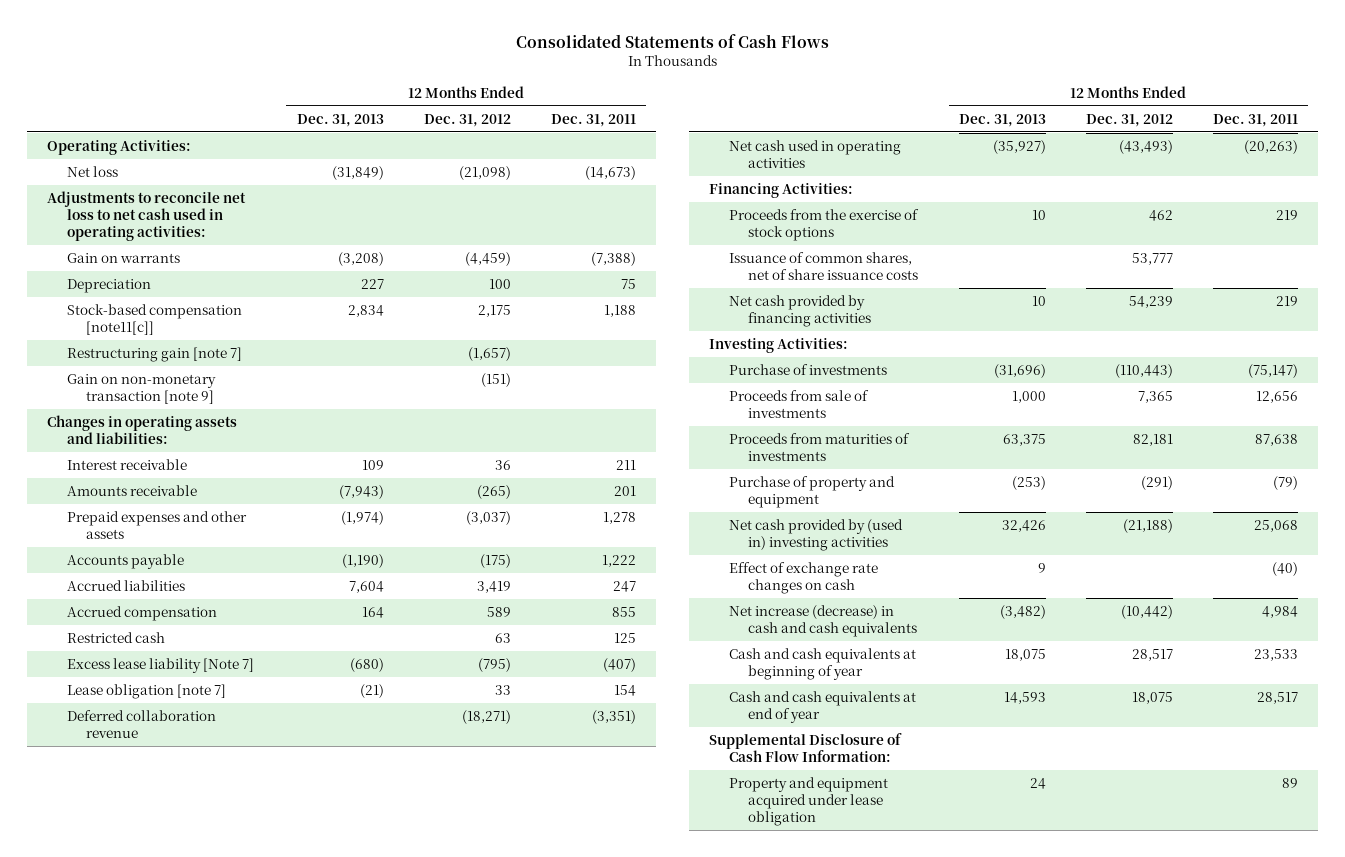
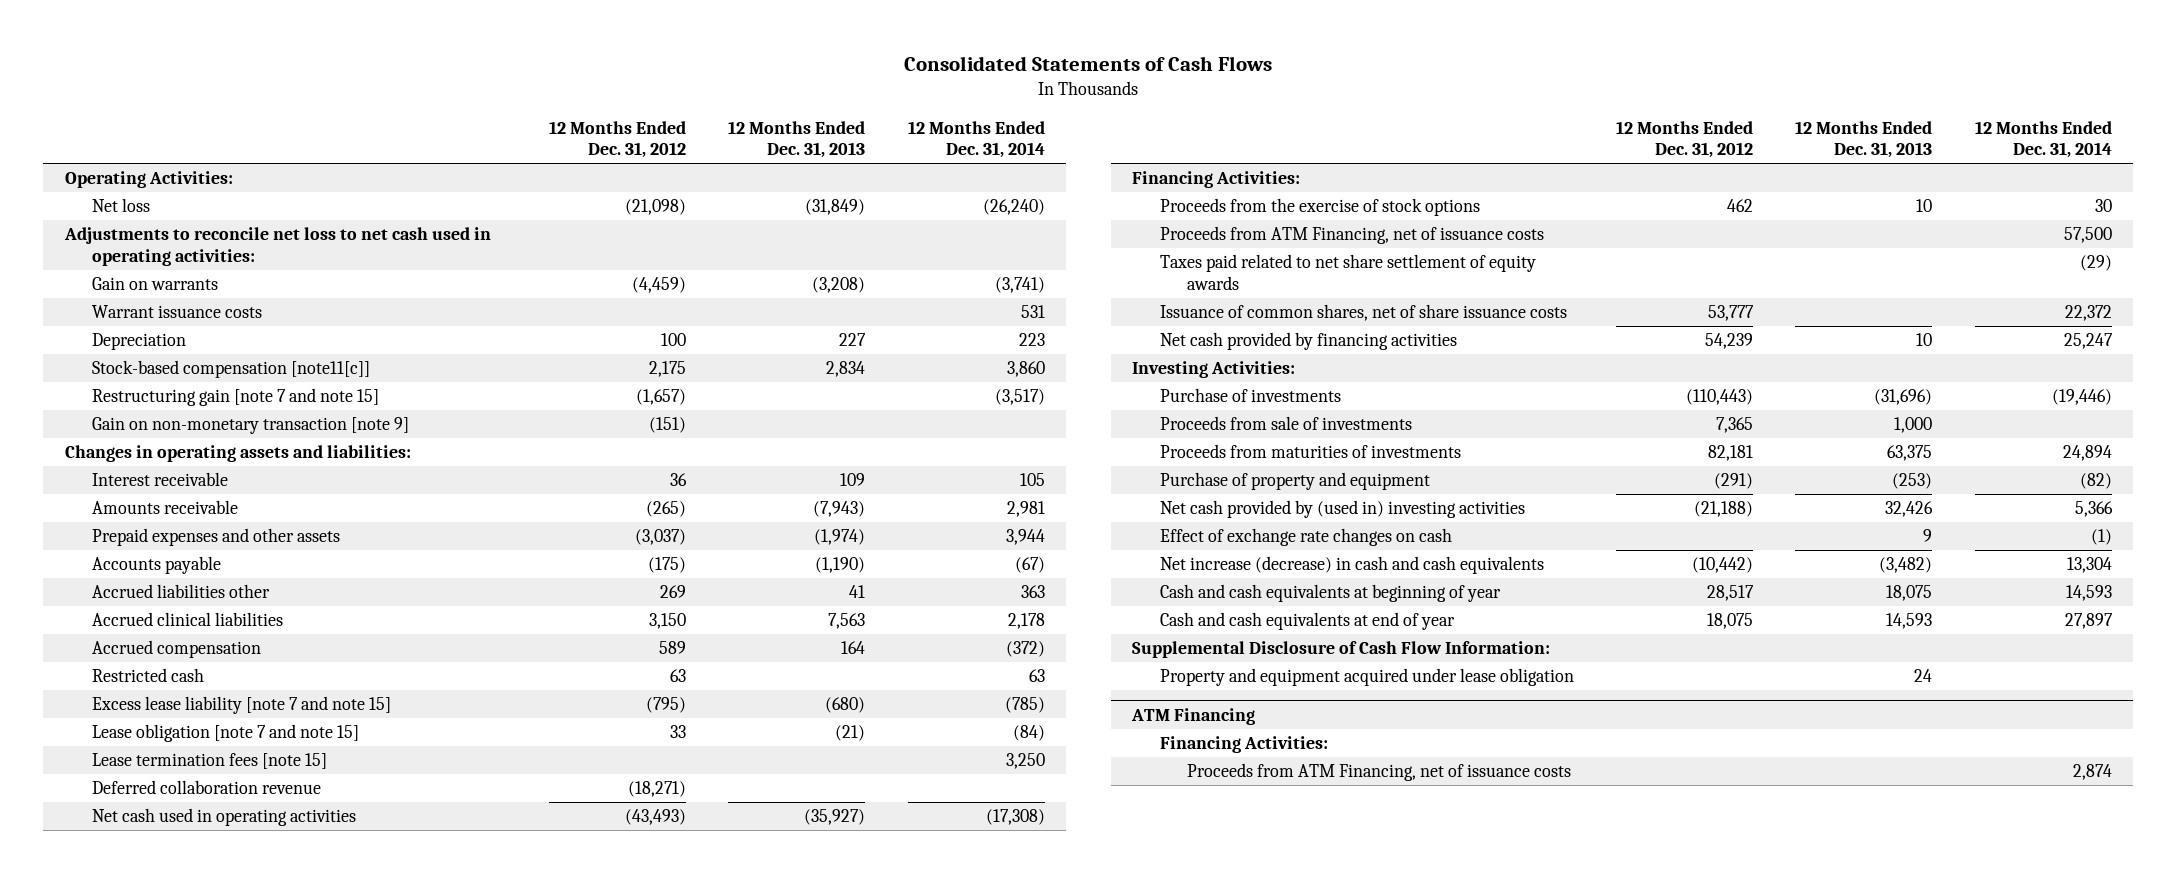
- | 12 Months Ended Dec. 31, 2013 | 12 Months Ended Dec. 31, 2012 | 12 Months Ended Dec. 31, 2011
+ | 12 Months Ended Dec. 31, 2012 | 12 Months Ended Dec. 31, 2013 | 12 Months Ended Dec. 31, 2014
+ Warrant issuance costs | | | 531
- Restructuring gain [note 7] | | (1,657) |
+ Restructuring gain [note 7 and note 15] | (1,657) | | (3,517)
- Accrued liabilities | 7,604 | 3,419 | 247
+ Accrued liabilities other | 269 | 41 | 363
+ Accrued clinical liabilities | 3,150 | 7,563 | 2,178
- Excess lease liability [Note 7] | (680) | (795) | (407)
- Lease obligation [note 7] | (21) | 33 | 154
+ Excess lease liability [note 7 and note 15] | (795) | (680) | (785)
+ Lease obligation [note 7 and note 15] | 33 | (21) | (84)
+ Lease termination fees [note 15] | | | 3,250
+ Proceeds from ATM Financing, net of issuance costs | | | 57,500
+ Taxes paid related to net share settlement of equity awards | | | (29)
+ ATM Financing
+ Financing Activities:
+ Proceeds from ATM Financing, net of issuance costs | | | 2,874

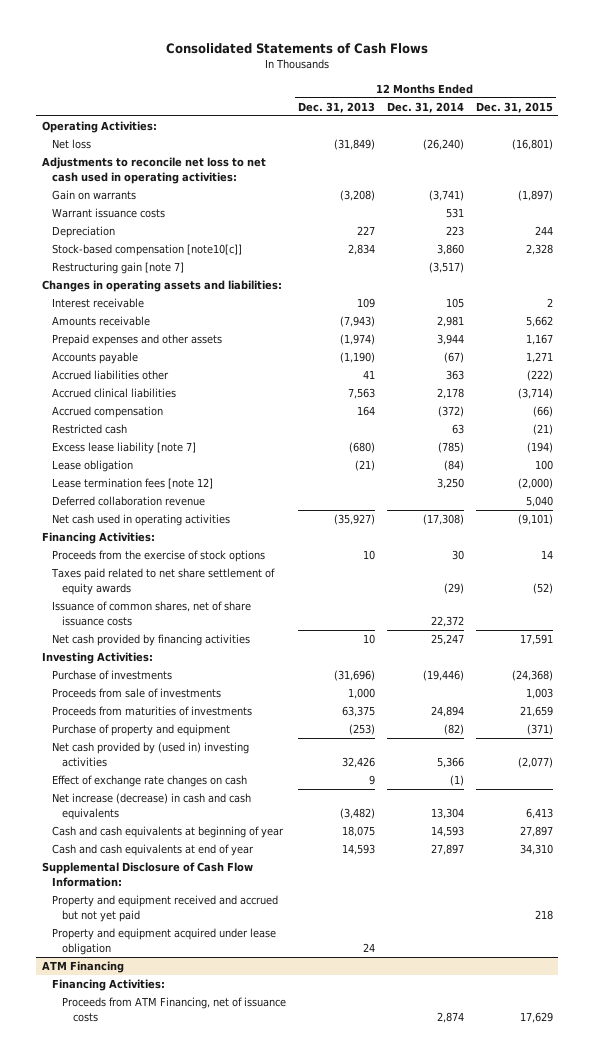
- | 12 Months Ended Dec. 31, 2012 | 12 Months Ended Dec. 31, 2013 | 12 Months Ended Dec. 31, 2014
+ | 12 Months Ended Dec. 31, 2013 | 12 Months Ended Dec. 31, 2014 | 12 Months Ended Dec. 31, 2015
- Stock-based compensation [note11[c]] | 2,175 | 2,834 | 3,860
- Restructuring gain [note 7 and note 15] | (1,657) | | (3,517)
- Gain on non-monetary transaction [note 9] | (151) | |
+ Stock-based compensation [note10[c]] | 2,834 | 3,860 | 2,328
+ Restructuring gain [note 7] | | (3,517) |
- Excess lease liability [note 7 and note 15] | (795) | (680) | (785)
- Lease obligation [note 7 and note 15] | 33 | (21) | (84)
- Lease termination fees [note 15] | | | 3,250
+ Excess lease liability [note 7] | (680) | (785) | (194)
+ Lease obligation | (21) | (84) | 100
+ Lease termination fees [note 12] | | 3,250 | (2,000)
- Proceeds from ATM Financing, net of issuance costs | | | 57,500
+ Property and equipment received and accrued but not yet paid | | | 218

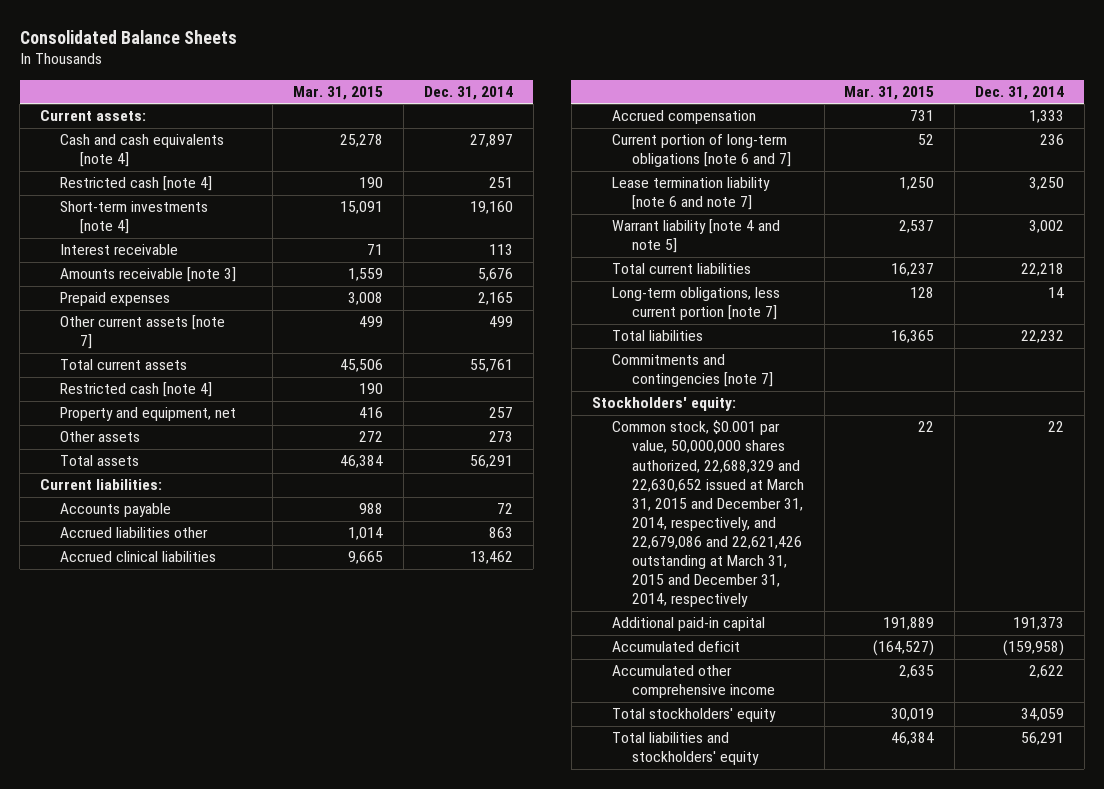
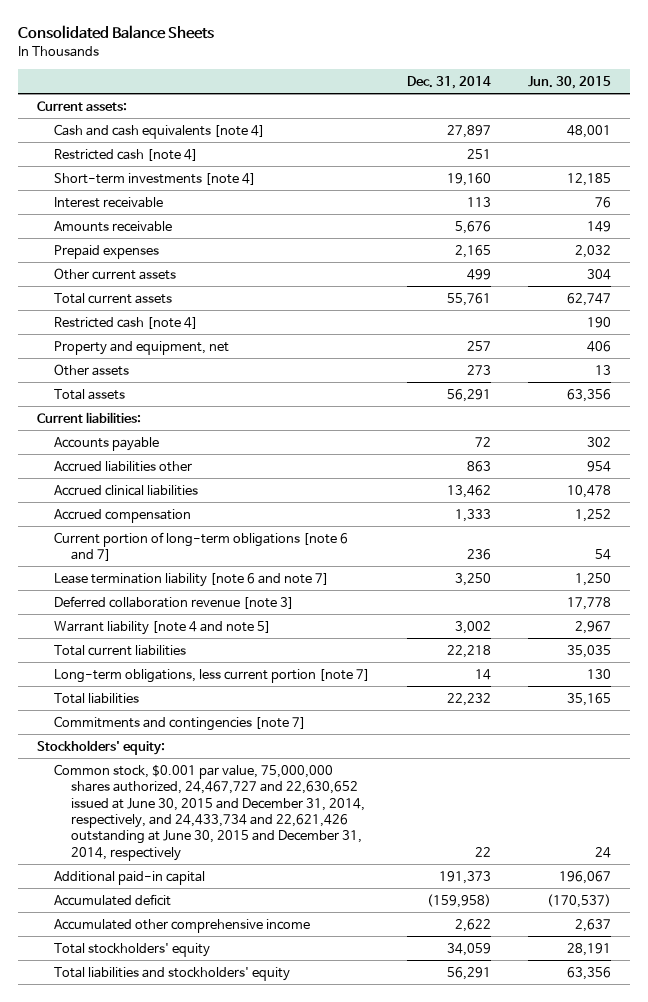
- | Mar. 31, 2015 | Dec. 31, 2014
+ | Dec. 31, 2014 | Jun. 30, 2015
- Amounts receivable [note 3] | 1,559 | 5,676
+ Amounts receivable | 5,676 | 149
- Other current assets [note 7] | 499 | 499
+ Other current assets | 499 | 304
+ Deferred collaboration revenue [note 3] | | 17,778
- Common stock, $0.001 par value, 50,000,000 shares authorized, 22,688,329 and 22,630,652 issued at March 31, 2015 and December 31, 2014, respectively, and 22,679,086 and 22,621,426 outstanding at March 31, 2015 and December 31, 2014, respectively | 22 | 22
+ Common stock, $0.001 par value, 75,000,000 shares authorized, 24,467,727 and 22,630,652 issued at June 30, 2015 and December 31, 2014, respectively, and 24,433,734 and 22,621,426 outstanding at June 30, 2015 and December 31, 2014, respectively | 22 | 24

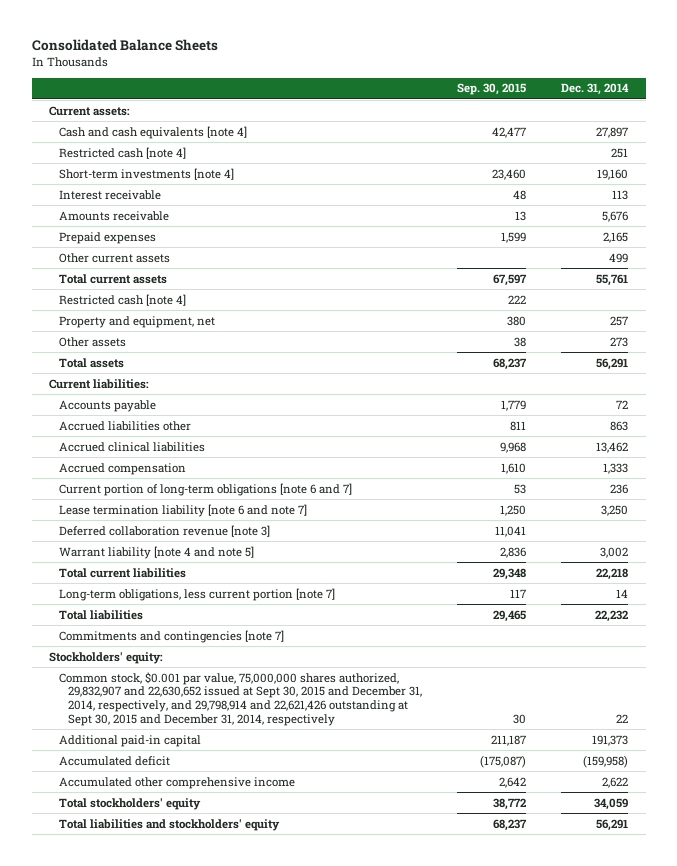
- | Dec. 31, 2014 | Jun. 30, 2015
+ | Sep. 30, 2015 | Dec. 31, 2014
- Common stock, $0.001 par value, 75,000,000 shares authorized, 24,467,727 and 22,630,652 issued at June 30, 2015 and December 31, 2014, respectively, and 24,433,734 and 22,621,426 outstanding at June 30, 2015 and December 31, 2014, respectively | 22 | 24
+ Common stock, $0.001 par value, 75,000,000 shares authorized, 29,832,907 and 22,630,652 issued at Sept 30, 2015 and December 31, 2014, respectively, and 29,798,914 and 22,621,426 outstanding at Sept 30, 2015 and December 31, 2014, respectively | 30 | 22

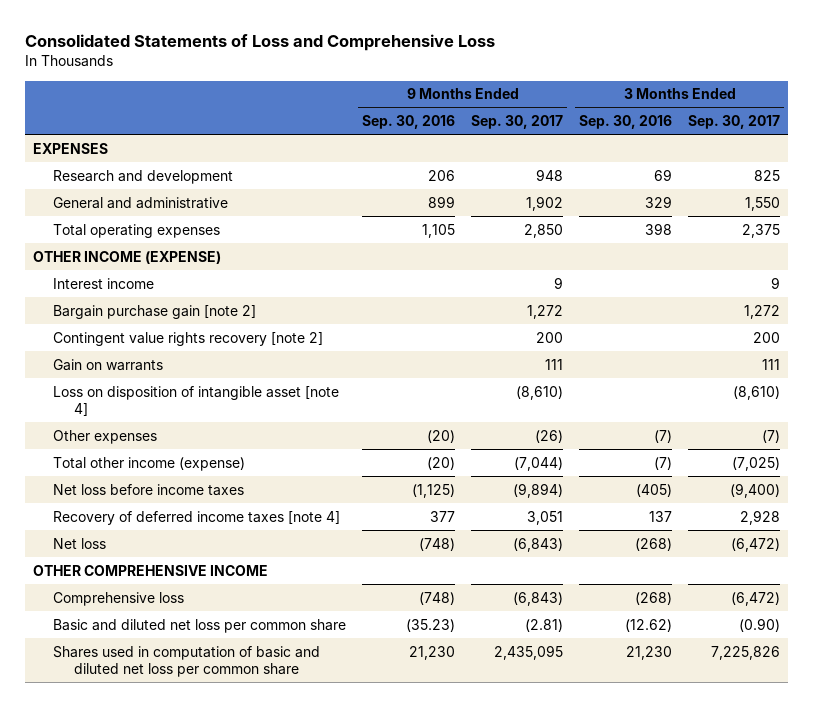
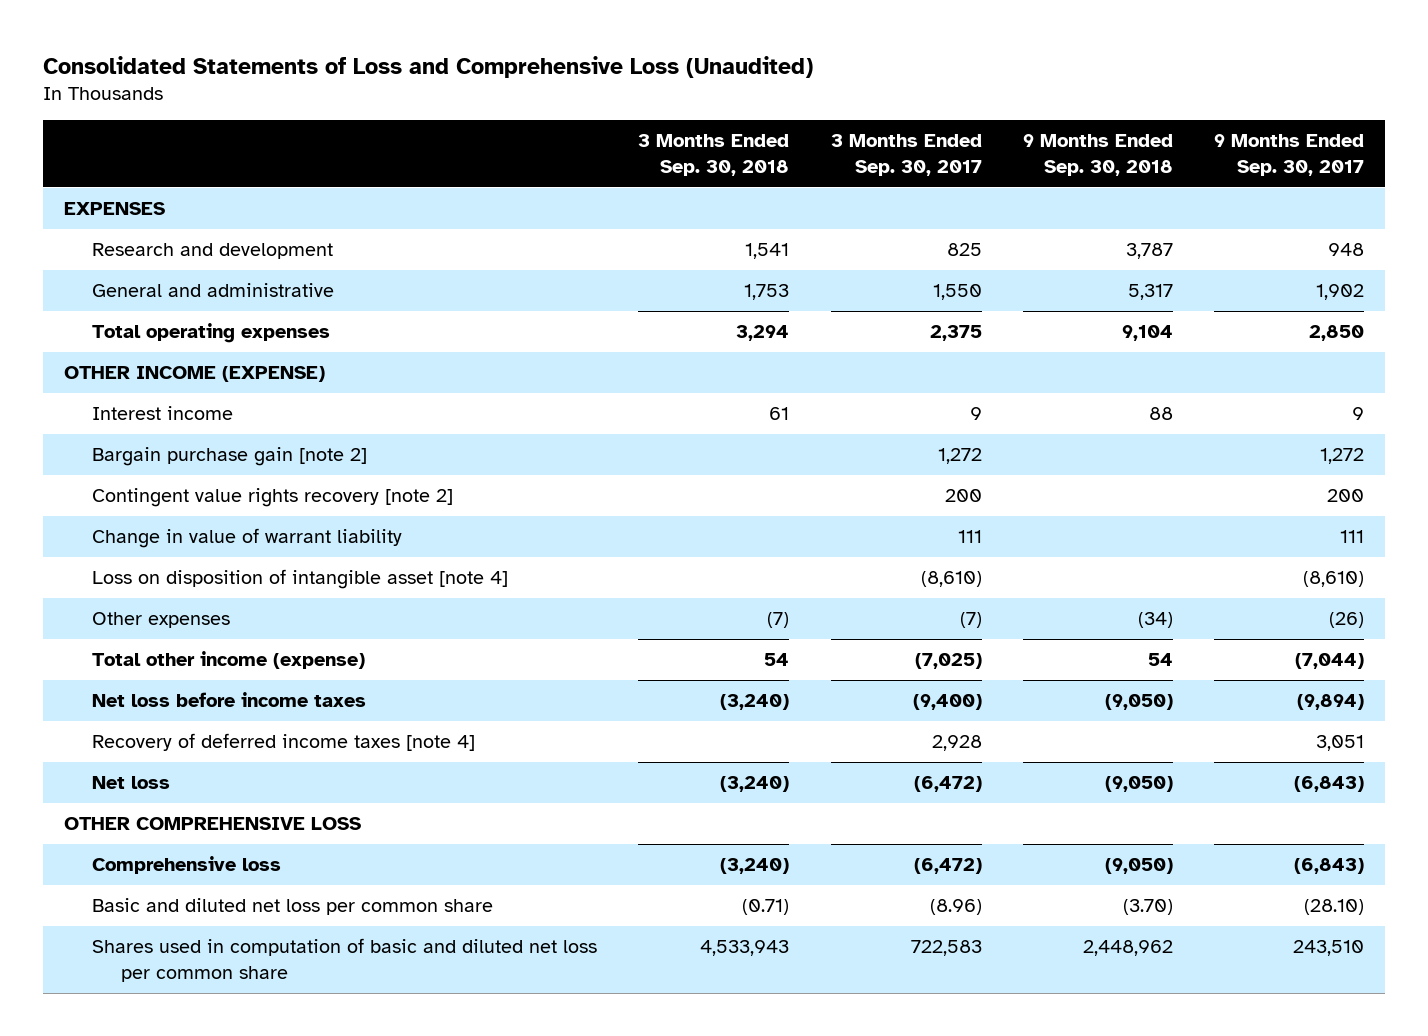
- Consolidated Statements of Loss and Comprehensive Loss
+ Consolidated Statements of Loss and Comprehensive Loss (Unaudited)
- | 9 Months Ended Sep. 30, 2016 | 9 Months Ended Sep. 30, 2017 | 3 Months Ended Sep. 30, 2016 | 3 Months Ended Sep. 30, 2017
+ | 3 Months Ended Sep. 30, 2018 | 3 Months Ended Sep. 30, 2017 | 9 Months Ended Sep. 30, 2018 | 9 Months Ended Sep. 30, 2017
- Gain on warrants | | 111 | | 111
+ Change in value of warrant liability | | 111 | | 111
- OTHER COMPREHENSIVE INCOME
+ OTHER COMPREHENSIVE LOSS
- Basic and diluted net loss per common share | (35.23) | (2.81) | (12.62) | (0.90)
- Shares used in computation of basic and diluted net loss per common share | 21,230 | 2,435,095 | 21,230 | 7,225,826
+ Basic and diluted net loss per common share | (0.71) | (8.96) | (3.70) | (28.10)
+ Shares used in computation of basic and diluted net loss per common share | 4,533,943 | 722,583 | 2,448,962 | 243,510

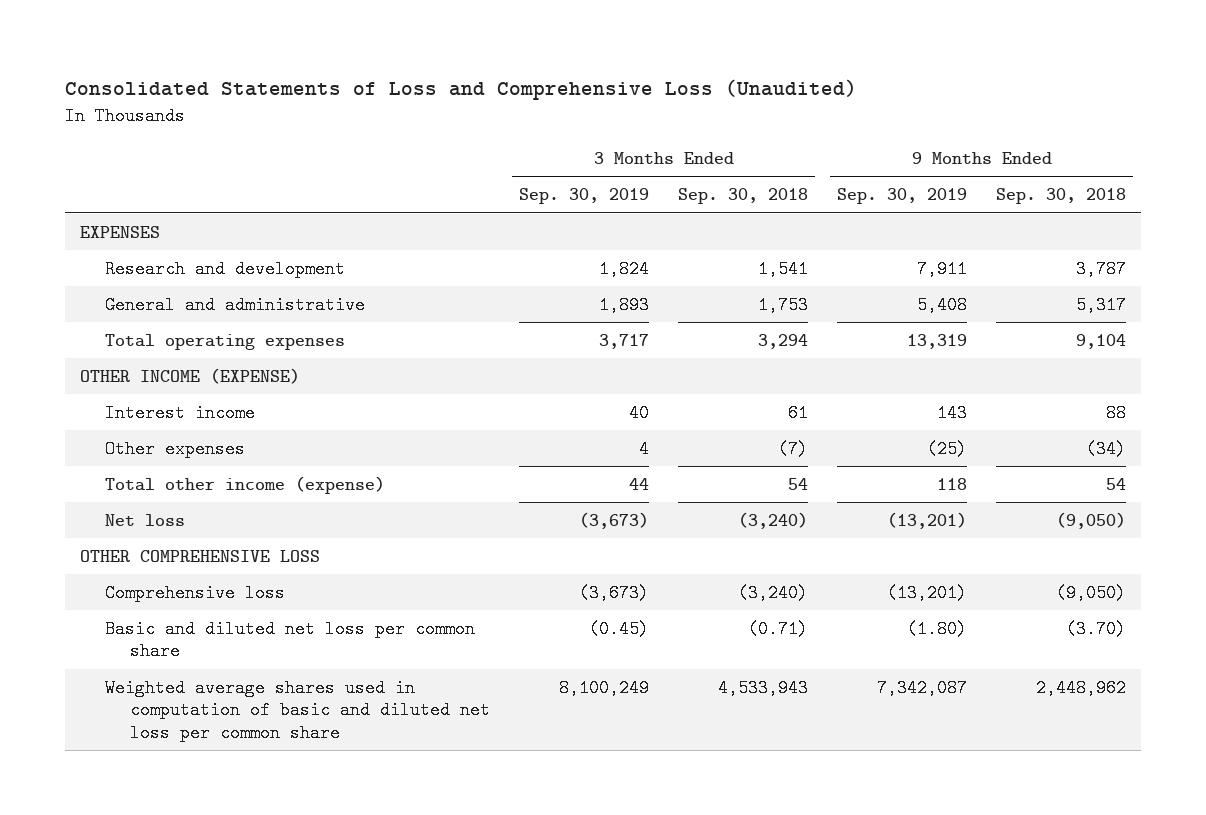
- | 3 Months Ended Sep. 30, 2018 | 3 Months Ended Sep. 30, 2017 | 9 Months Ended Sep. 30, 2018 | 9 Months Ended Sep. 30, 2017
+ | 3 Months Ended Sep. 30, 2019 | 3 Months Ended Sep. 30, 2018 | 9 Months Ended Sep. 30, 2019 | 9 Months Ended Sep. 30, 2018
- Bargain purchase gain [note 2] | | 1,272 | | 1,272
- Contingent value rights recovery [note 2] | | 200 | | 200
- Change in value of warrant liability | | 111 | | 111
- Loss on disposition of intangible asset [note 4] | | (8,610) | | (8,610)
- Net loss before income taxes | (3,240) | (9,400) | (9,050) | (9,894)
- Recovery of deferred income taxes [note 4] | | 2,928 | | 3,051
- Shares used in computation of basic and diluted net loss per common share | 4,533,943 | 722,583 | 2,448,962 | 243,510
+ Weighted average shares used in computation of basic and diluted net loss per common share | 8,100,249 | 4,533,943 | 7,342,087 | 2,448,962

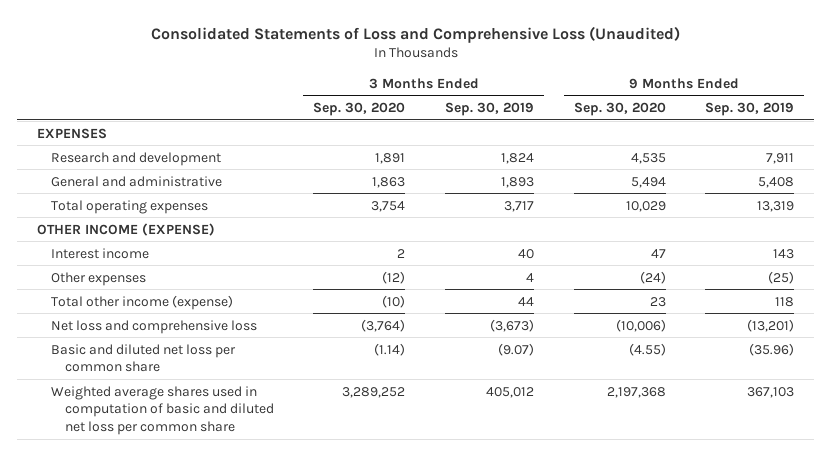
- | 3 Months Ended Sep. 30, 2019 | 3 Months Ended Sep. 30, 2018 | 9 Months Ended Sep. 30, 2019 | 9 Months Ended Sep. 30, 2018
+ | 3 Months Ended Sep. 30, 2020 | 3 Months Ended Sep. 30, 2019 | 9 Months Ended Sep. 30, 2020 | 9 Months Ended Sep. 30, 2019
- Net loss | (3,673) | (3,240) | (13,201) | (9,050)
- OTHER COMPREHENSIVE LOSS
- Comprehensive loss | (3,673) | (3,240) | (13,201) | (9,050)
- Basic and diluted net loss per common share | (0.45) | (0.71) | (1.80) | (3.70)
- Weighted average shares used in computation of basic and diluted net loss per common share | 8,100,249 | 4,533,943 | 7,342,087 | 2,448,962
+ Net loss and comprehensive loss | (3,764) | (3,673) | (10,006) | (13,201)
+ Basic and diluted net loss per common share | (1.14) | (9.07) | (4.55) | (35.96)
+ Weighted average shares used in computation of basic and diluted net loss per common share | 3,289,252 | 405,012 | 2,197,368 | 367,103

